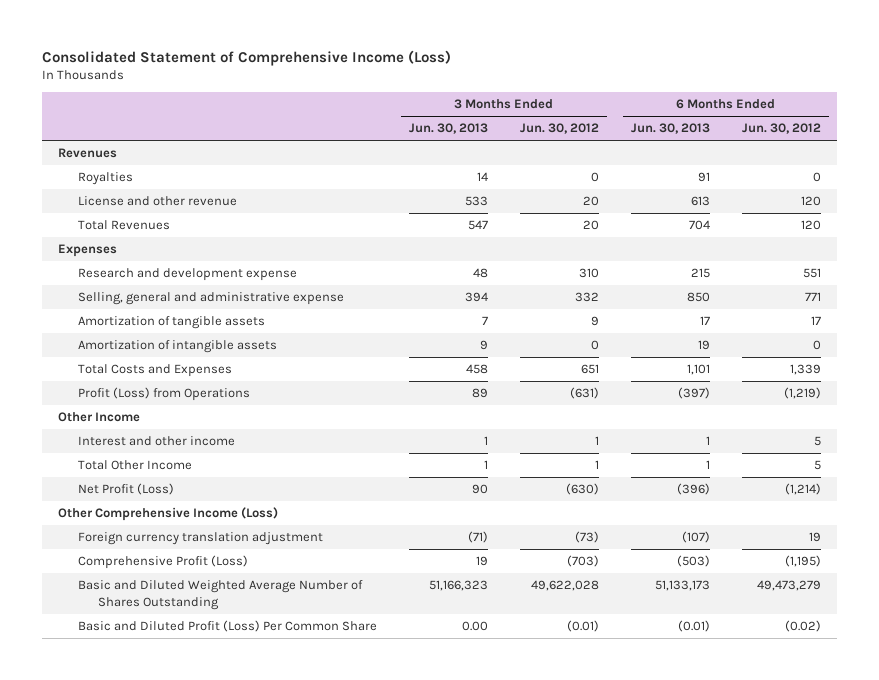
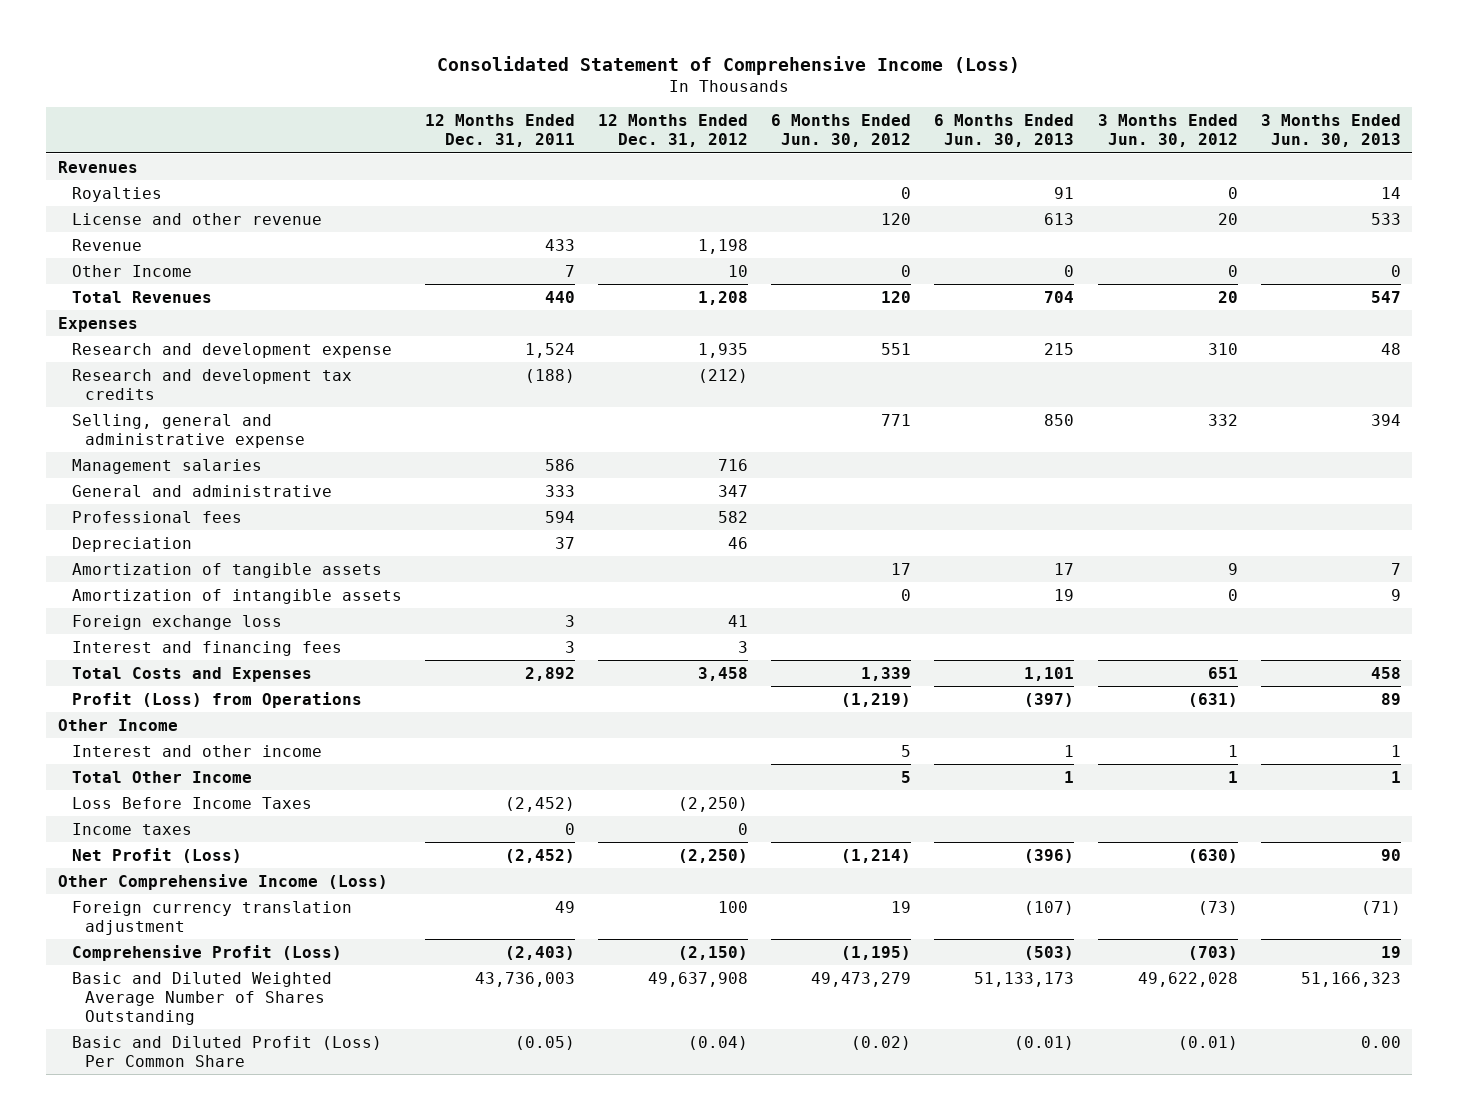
- | 3 Months Ended Jun. 30, 2013 | 3 Months Ended Jun. 30, 2012 | 6 Months Ended Jun. 30, 2013 | 6 Months Ended Jun. 30, 2012
+ | 12 Months Ended Dec. 31, 2011 | 12 Months Ended Dec. 31, 2012 | 6 Months Ended Jun. 30, 2012 | 6 Months Ended Jun. 30, 2013 | 3 Months Ended Jun. 30, 2012 | 3 Months Ended Jun. 30, 2013
+ Revenue | 433 | 1,198 | | | |
+ Other Income | 7 | 10 | 0 | 0 | 0 | 0
+ Research and development tax credits | (188) | (212) | | | |
+ Management salaries | 586 | 716 | | | |
+ General and administrative | 333 | 347 | | | |
+ Professional fees | 594 | 582 | | | |
+ Depreciation | 37 | 46 | | | |
+ Foreign exchange loss | 3 | 41 | | | |
+ Interest and financing fees | 3 | 3 | | | |
+ Loss Before Income Taxes | (2,452) | (2,250) | | | |
+ Income taxes | 0 | 0 | | | |

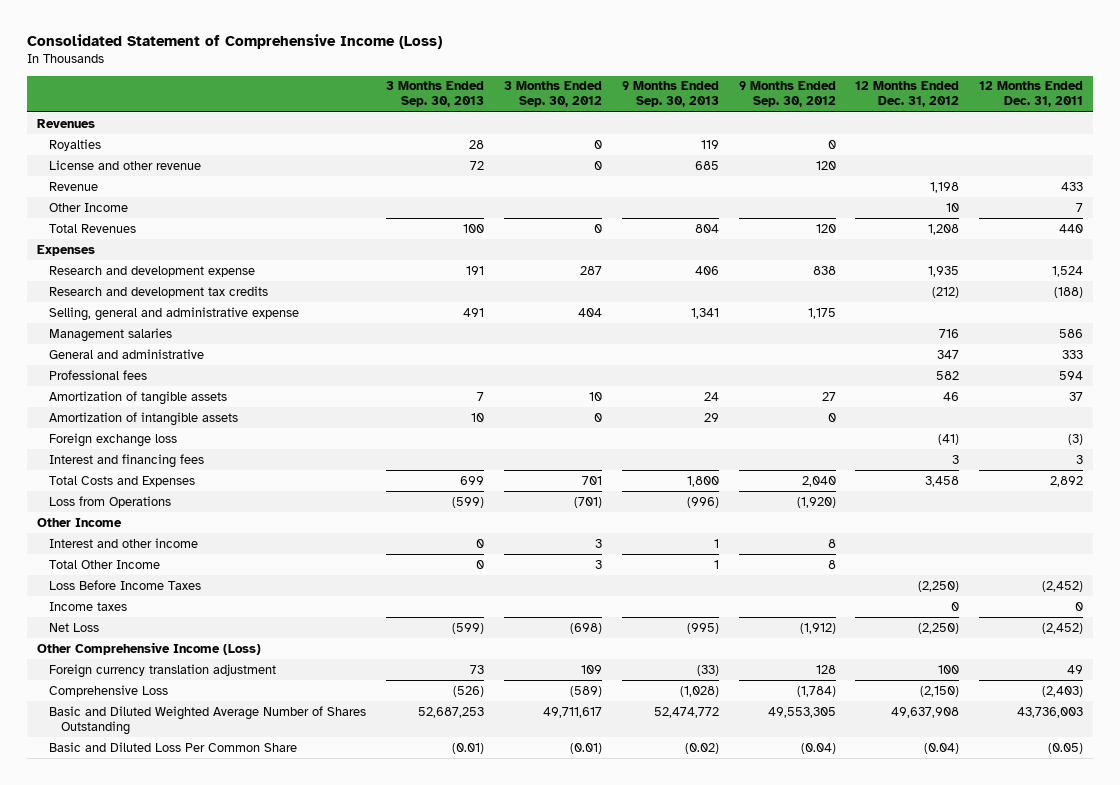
- | 12 Months Ended Dec. 31, 2011 | 12 Months Ended Dec. 31, 2012 | 6 Months Ended Jun. 30, 2012 | 6 Months Ended Jun. 30, 2013 | 3 Months Ended Jun. 30, 2012 | 3 Months Ended Jun. 30, 2013
+ | 3 Months Ended Sep. 30, 2013 | 3 Months Ended Sep. 30, 2012 | 9 Months Ended Sep. 30, 2013 | 9 Months Ended Sep. 30, 2012 | 12 Months Ended Dec. 31, 2012 | 12 Months Ended Dec. 31, 2011
- Depreciation | 37 | 46 | | | |
- Amortization of tangible assets | | | 17 | 17 | 9 | 7
+ Amortization of tangible assets | 7 | 10 | 24 | 27 | 46 | 37
- Foreign exchange loss | 3 | 41 | | | |
+ Foreign exchange loss | | | | | (41) | (3)
- Profit (Loss) from Operations | | | (1,219) | (397) | (631) | 89
+ Loss from Operations | (599) | (701) | (996) | (1,920) | |
- Net Profit (Loss) | (2,452) | (2,250) | (1,214) | (396) | (630) | 90
+ Net Loss | (599) | (698) | (995) | (1,912) | (2,250) | (2,452)
- Comprehensive Profit (Loss) | (2,403) | (2,150) | (1,195) | (503) | (703) | 19
+ Comprehensive Loss | (526) | (589) | (1,028) | (1,784) | (2,150) | (2,403)
- Basic and Diluted Profit (Loss) Per Common Share | (0.05) | (0.04) | (0.02) | (0.01) | (0.01) | 0.00
+ Basic and Diluted Loss Per Common Share | (0.01) | (0.01) | (0.02) | (0.04) | (0.04) | (0.05)

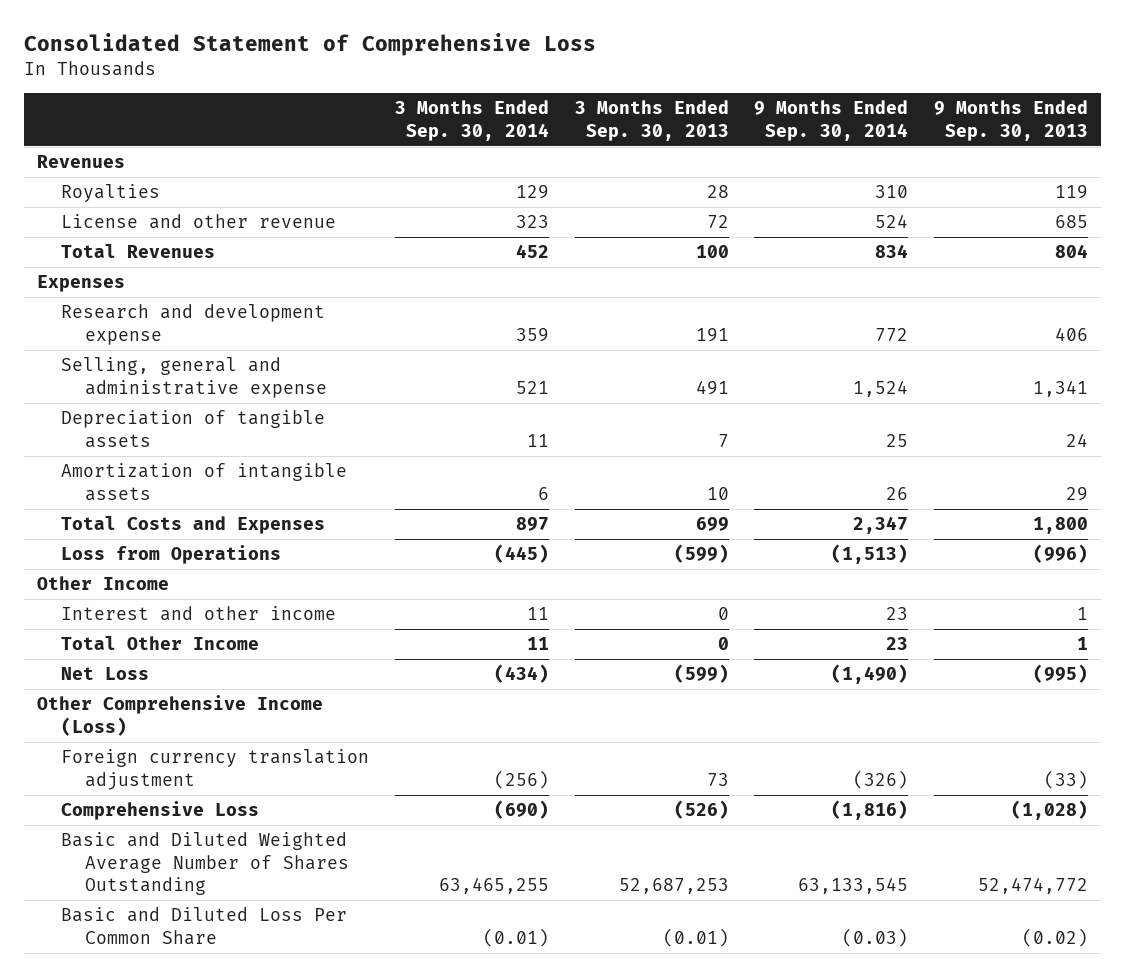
- Consolidated Statement of Comprehensive Income (Loss)
+ Consolidated Statement of Comprehensive Loss
- | 3 Months Ended Sep. 30, 2013 | 3 Months Ended Sep. 30, 2012 | 9 Months Ended Sep. 30, 2013 | 9 Months Ended Sep. 30, 2012 | 12 Months Ended Dec. 31, 2012 | 12 Months Ended Dec. 31, 2011
+ | 3 Months Ended Sep. 30, 2014 | 3 Months Ended Sep. 30, 2013 | 9 Months Ended Sep. 30, 2014 | 9 Months Ended Sep. 30, 2013
- Revenue | | | | | 1,198 | 433
- Other Income | | | | | 10 | 7
- Research and development tax credits | | | | | (212) | (188)
- Management salaries | | | | | 716 | 586
- General and administrative | | | | | 347 | 333
- Professional fees | | | | | 582 | 594
- Amortization of tangible assets | 7 | 10 | 24 | 27 | 46 | 37
+ Depreciation of tangible assets | 11 | 7 | 25 | 24
- Foreign exchange loss | | | | | (41) | (3)
- Interest and financing fees | | | | | 3 | 3
- Loss Before Income Taxes | | | | | (2,250) | (2,452)
- Income taxes | | | | | 0 | 0

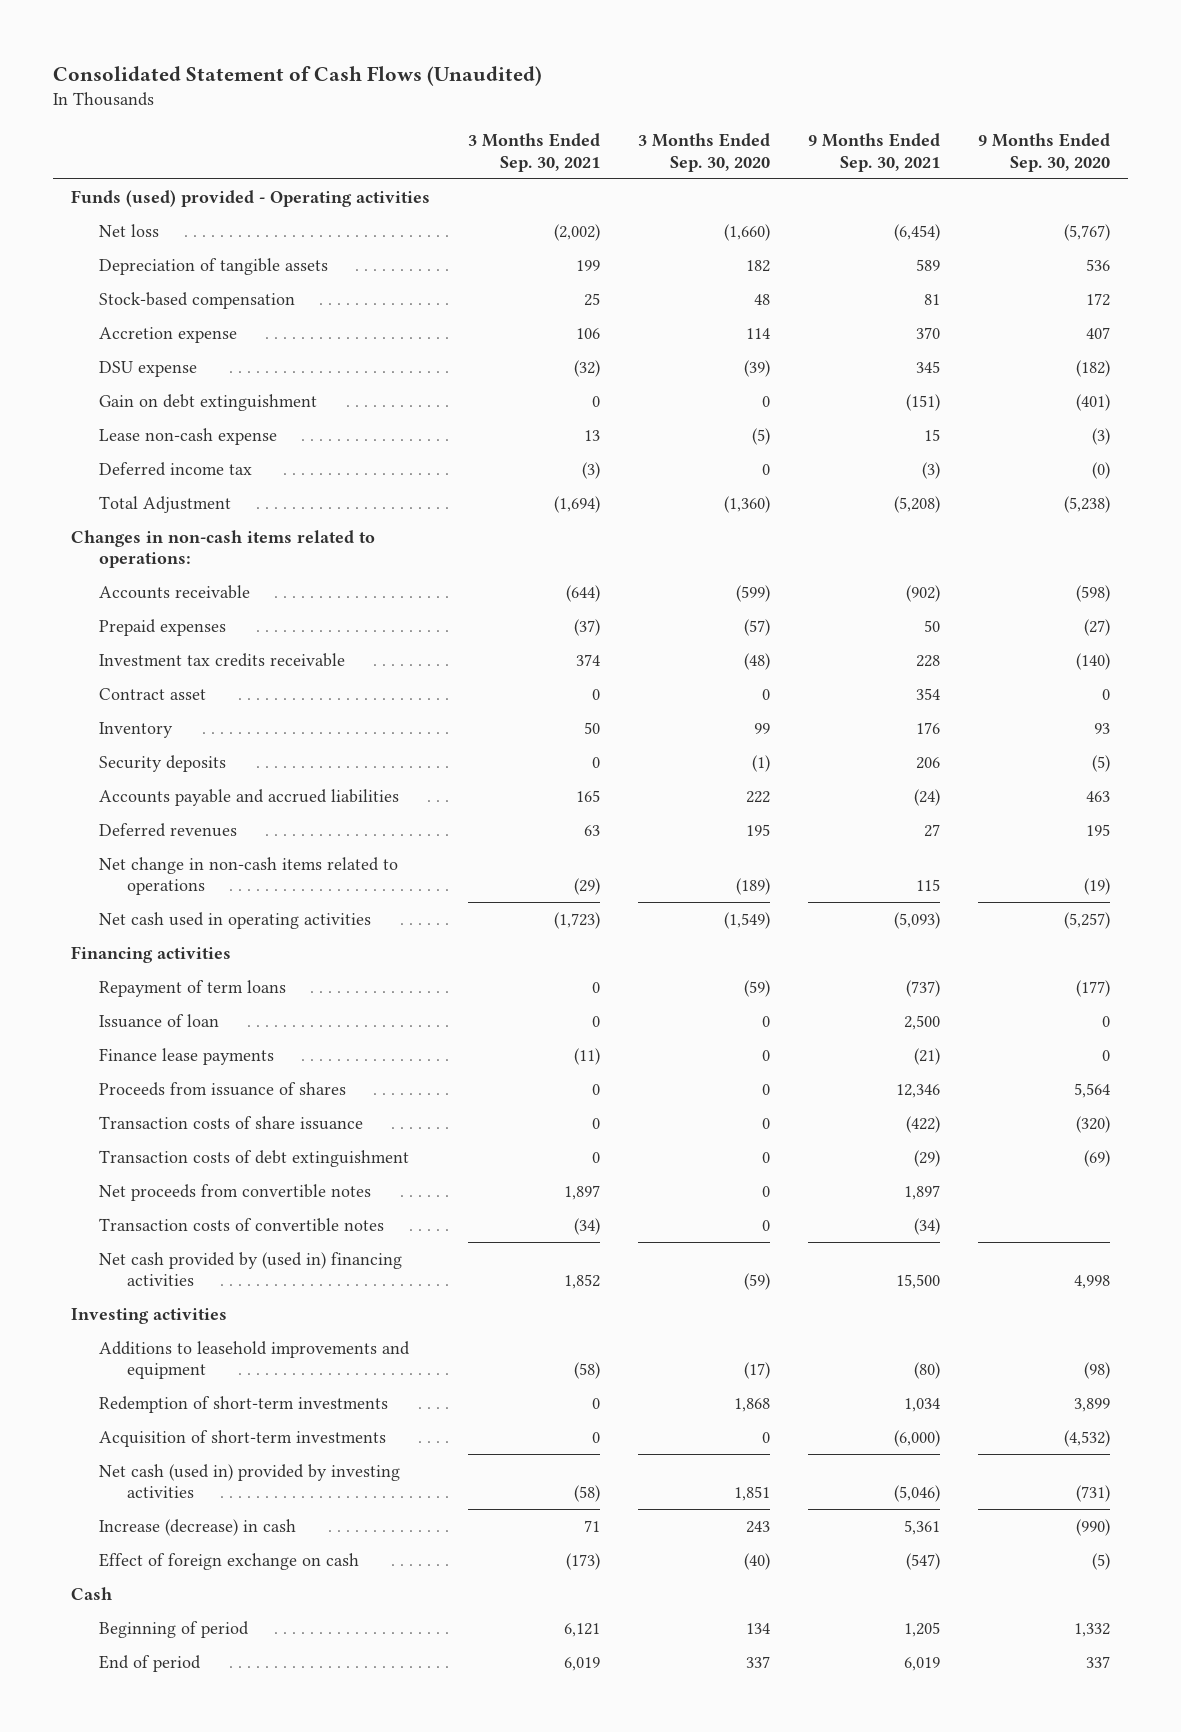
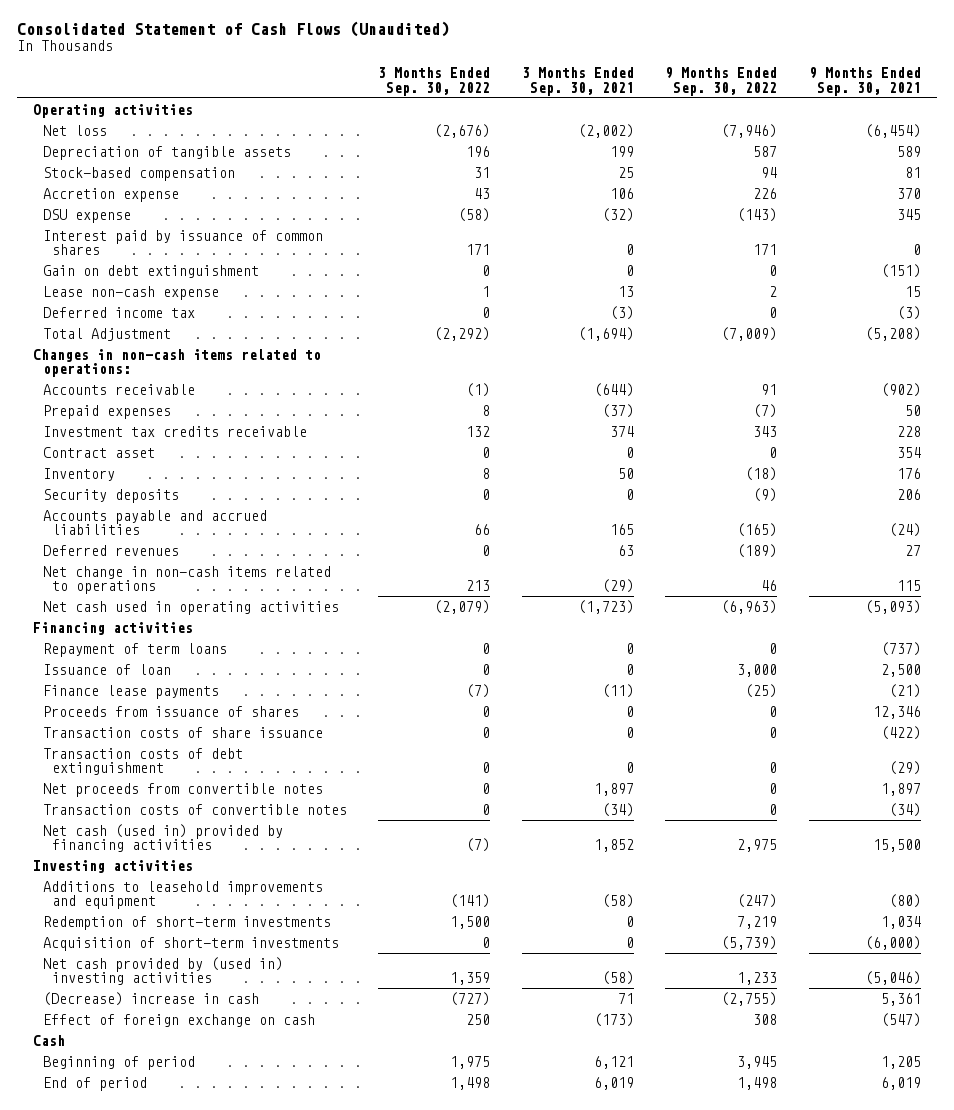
- | 3 Months Ended Sep. 30, 2021 | 3 Months Ended Sep. 30, 2020 | 9 Months Ended Sep. 30, 2021 | 9 Months Ended Sep. 30, 2020
+ | 3 Months Ended Sep. 30, 2022 | 3 Months Ended Sep. 30, 2021 | 9 Months Ended Sep. 30, 2022 | 9 Months Ended Sep. 30, 2021
- Funds (used) provided - Operating activities
+ Operating activities
+ Interest paid by issuance of common shares | 171 | 0 | 171 | 0
- Net cash provided by (used in) financing activities | 1,852 | (59) | 15,500 | 4,998
+ Net cash (used in) provided by financing activities | (7) | 1,852 | 2,975 | 15,500
- Net cash (used in) provided by investing activities | (58) | 1,851 | (5,046) | (731)
- Increase (decrease) in cash | 71 | 243 | 5,361 | (990)
+ Net cash provided by (used in) investing activities | 1,359 | (58) | 1,233 | (5,046)
+ (Decrease) increase in cash | (727) | 71 | (2,755) | 5,361

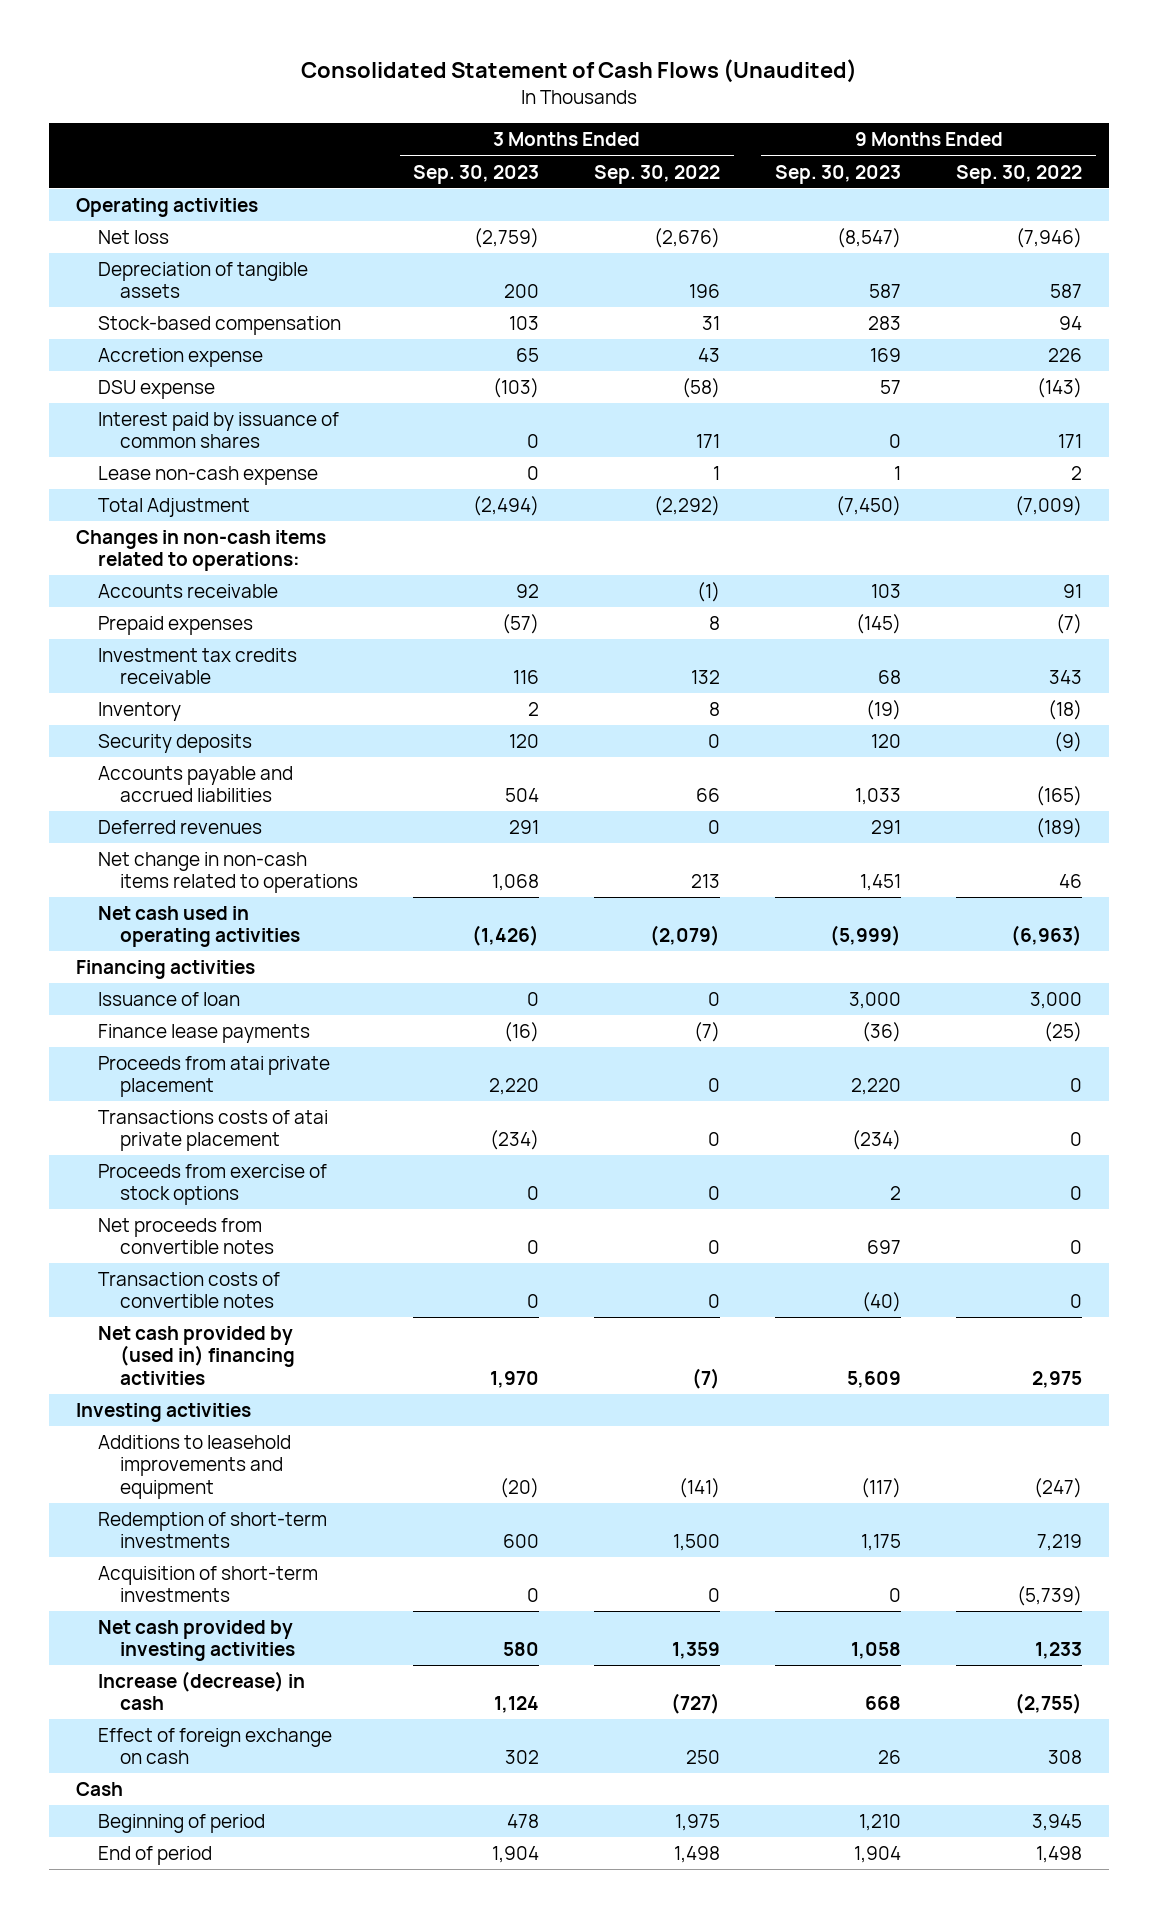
- | 3 Months Ended Sep. 30, 2022 | 3 Months Ended Sep. 30, 2021 | 9 Months Ended Sep. 30, 2022 | 9 Months Ended Sep. 30, 2021
+ | 3 Months Ended Sep. 30, 2023 | 3 Months Ended Sep. 30, 2022 | 9 Months Ended Sep. 30, 2023 | 9 Months Ended Sep. 30, 2022
- Gain on debt extinguishment | 0 | 0 | 0 | (151)
- Deferred income tax | 0 | (3) | 0 | (3)
- Contract asset | 0 | 0 | 0 | 354
- Repayment of term loans | 0 | 0 | 0 | (737)
- Proceeds from issuance of shares | 0 | 0 | 0 | 12,346
- Transaction costs of share issuance | 0 | 0 | 0 | (422)
- Transaction costs of debt extinguishment | 0 | 0 | 0 | (29)
+ Proceeds from atai private placement | 2,220 | 0 | 2,220 | 0
+ Transactions costs of atai private placement | (234) | 0 | (234) | 0
+ Proceeds from exercise of stock options | 0 | 0 | 2 | 0
- Net cash (used in) provided by financing activities | (7) | 1,852 | 2,975 | 15,500
+ Net cash provided by (used in) financing activities | 1,970 | (7) | 5,609 | 2,975
- Net cash provided by (used in) investing activities | 1,359 | (58) | 1,233 | (5,046)
- (Decrease) increase in cash | (727) | 71 | (2,755) | 5,361
+ Net cash provided by investing activities | 580 | 1,359 | 1,058 | 1,233
+ Increase (decrease) in cash | 1,124 | (727) | 668 | (2,755)

